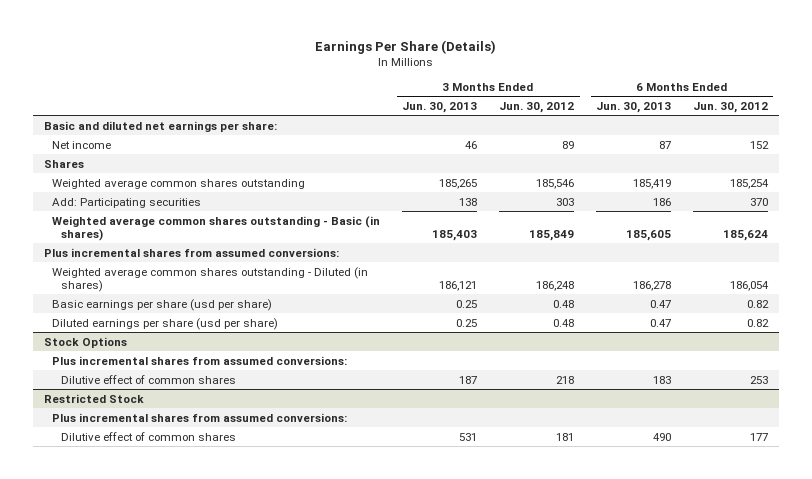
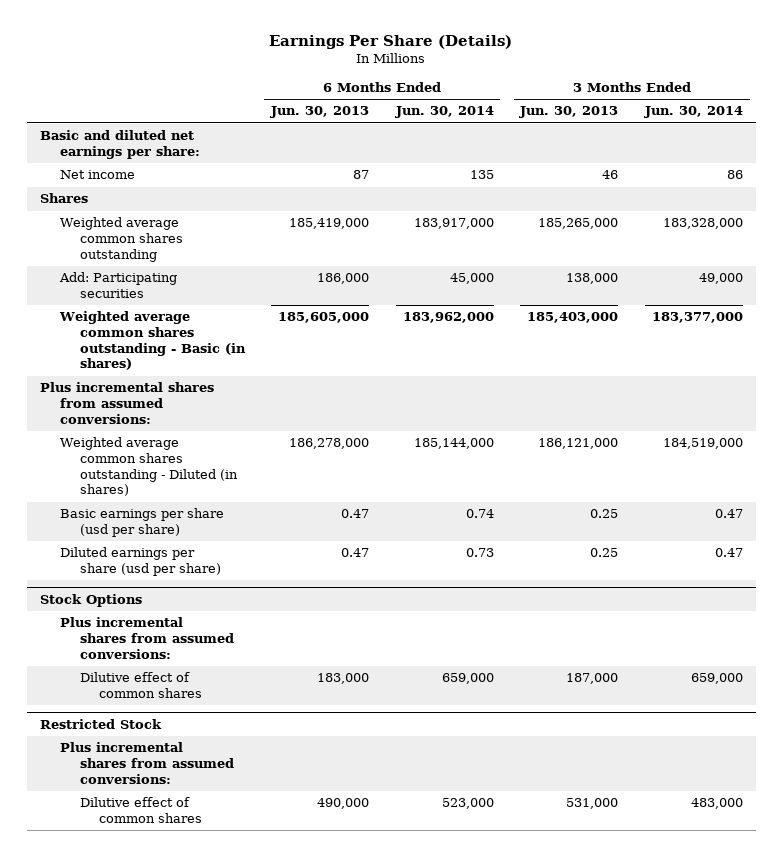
- | 3 Months Ended Jun. 30, 2013 | 3 Months Ended Jun. 30, 2012 | 6 Months Ended Jun. 30, 2013 | 6 Months Ended Jun. 30, 2012
+ | 6 Months Ended Jun. 30, 2013 | 6 Months Ended Jun. 30, 2014 | 3 Months Ended Jun. 30, 2013 | 3 Months Ended Jun. 30, 2014
- Weighted average common shares outstanding | 185,265 | 185,546 | 185,419 | 185,254
- Add: Participating securities | 138 | 303 | 186 | 370
- Weighted average common shares outstanding - Basic (in shares) | 185,403 | 185,849 | 185,605 | 185,624
+ Weighted average common shares outstanding | 185,419,000 | 183,917,000 | 185,265,000 | 183,328,000
+ Add: Participating securities | 186,000 | 45,000 | 138,000 | 49,000
+ Weighted average common shares outstanding - Basic (in shares) | 185,605,000 | 183,962,000 | 185,403,000 | 183,377,000
- Weighted average common shares outstanding - Diluted (in shares) | 186,121 | 186,248 | 186,278 | 186,054
+ Weighted average common shares outstanding - Diluted (in shares) | 186,278,000 | 185,144,000 | 186,121,000 | 184,519,000
@ Stock Options
- Dilutive effect of common shares | 187 | 218 | 183 | 253
+ Dilutive effect of common shares | 183,000 | 659,000 | 187,000 | 659,000
@ Restricted Stock
- Dilutive effect of common shares | 531 | 181 | 490 | 177
+ Dilutive effect of common shares | 490,000 | 523,000 | 531,000 | 483,000

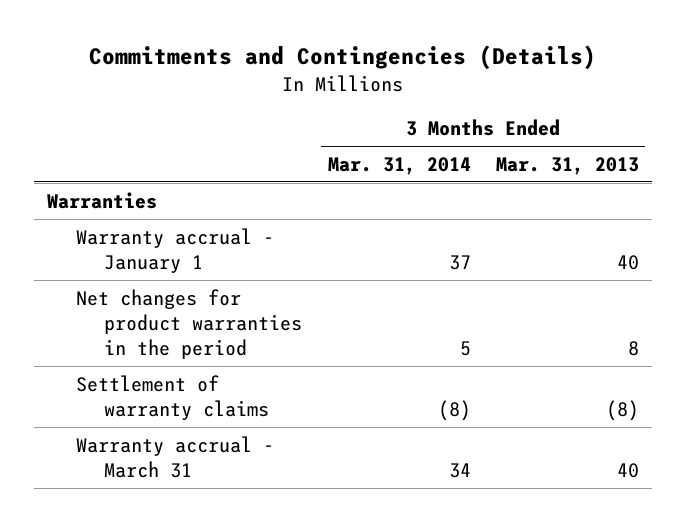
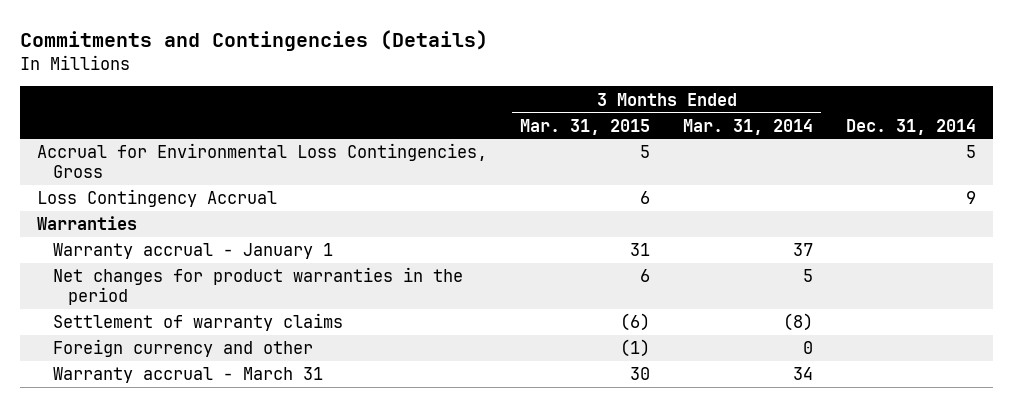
- | 3 Months Ended Mar. 31, 2014 | 3 Months Ended Mar. 31, 2013
+ | 3 Months Ended Mar. 31, 2015 | 3 Months Ended Mar. 31, 2014 | Dec. 31, 2014
+ Accrual for Environmental Loss Contingencies, Gross | 5 | | 5
+ Loss Contingency Accrual | 6 | | 9
+ Foreign currency and other | (1) | 0 |

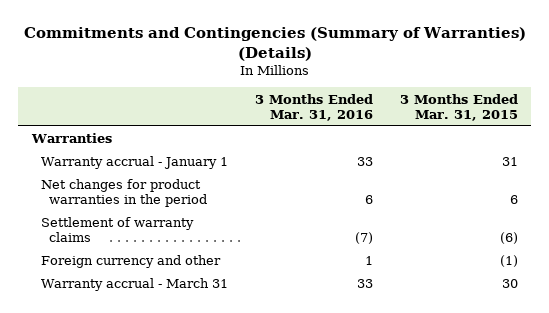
- Commitments and Contingencies (Details)
+ Commitments and Contingencies (Summary of Warranties) (Details)
- | 3 Months Ended Mar. 31, 2015 | 3 Months Ended Mar. 31, 2014 | Dec. 31, 2014
+ | 3 Months Ended Mar. 31, 2016 | 3 Months Ended Mar. 31, 2015
- Accrual for Environmental Loss Contingencies, Gross | 5 | | 5
- Loss Contingency Accrual | 6 | | 9

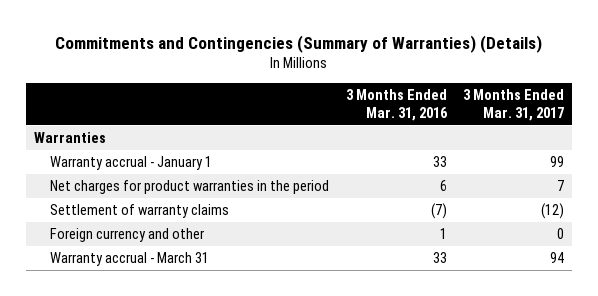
- | 3 Months Ended Mar. 31, 2016 | 3 Months Ended Mar. 31, 2015
+ | 3 Months Ended Mar. 31, 2016 | 3 Months Ended Mar. 31, 2017
- Net changes for product warranties in the period | 6 | 6
+ Net charges for product warranties in the period | 6 | 7

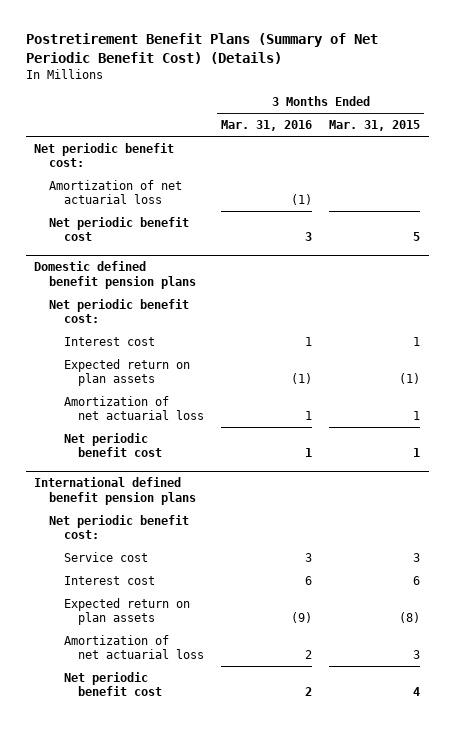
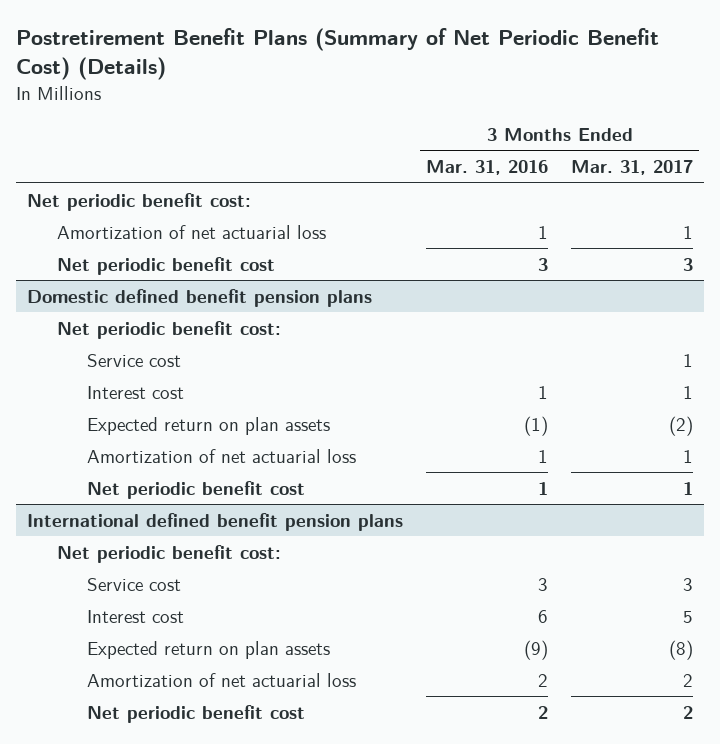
- | 3 Months Ended Mar. 31, 2016 | 3 Months Ended Mar. 31, 2015
+ | 3 Months Ended Mar. 31, 2016 | 3 Months Ended Mar. 31, 2017
- Amortization of net actuarial loss | (1) |
+ Amortization of net actuarial loss | 1 | 1
@ Domestic defined benefit pension plans
+ Service cost | | 1

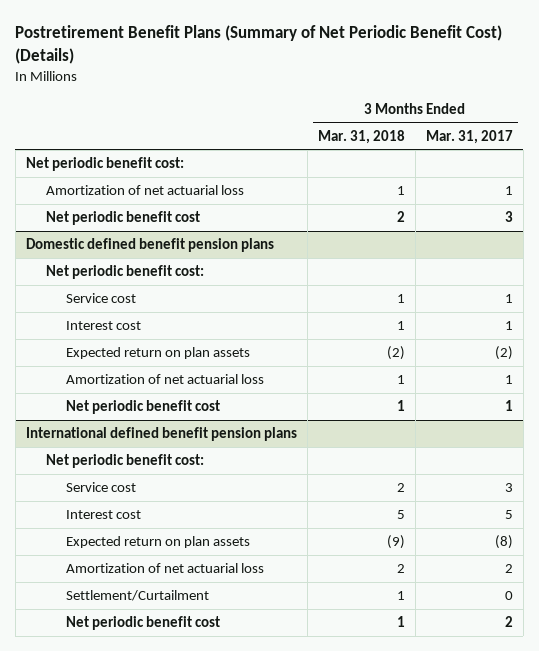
- | 3 Months Ended Mar. 31, 2016 | 3 Months Ended Mar. 31, 2017
+ | 3 Months Ended Mar. 31, 2018 | 3 Months Ended Mar. 31, 2017
@ International defined benefit pension plans
+ Settlement/Curtailment | 1 | 0

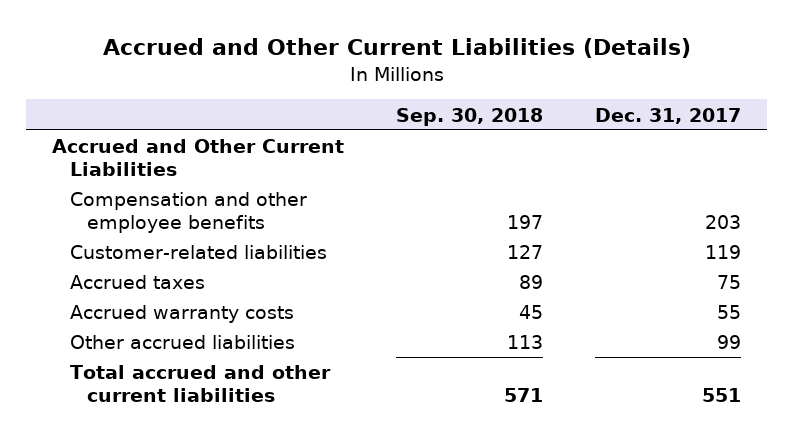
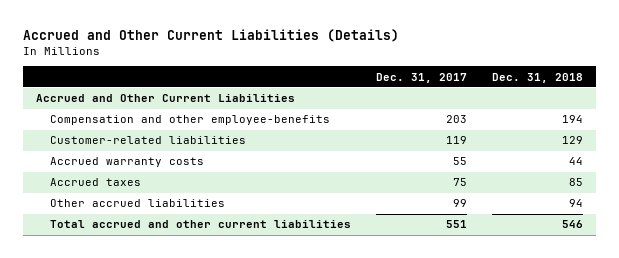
- | Sep. 30, 2018 | Dec. 31, 2017
+ | Dec. 31, 2017 | Dec. 31, 2018
- Compensation and other employee benefits | 197 | 203
+ Compensation and other employee-benefits | 203 | 194
moved down: Accrued taxes | 75 | 85

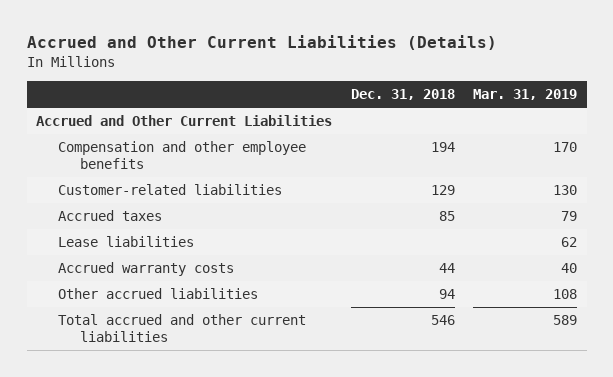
- | Dec. 31, 2017 | Dec. 31, 2018
+ | Dec. 31, 2018 | Mar. 31, 2019
- Compensation and other employee-benefits | 203 | 194
+ Compensation and other employee benefits | 194 | 170
+ Lease liabilities | | 62
moved down: Accrued warranty costs | 44 | 40

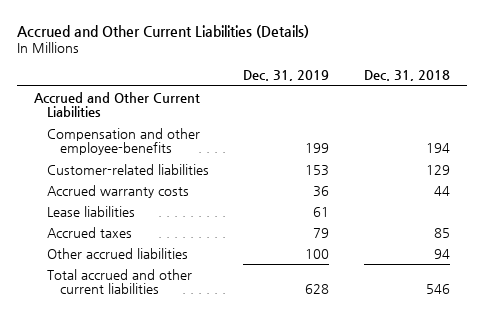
- | Dec. 31, 2018 | Mar. 31, 2019
+ | Dec. 31, 2019 | Dec. 31, 2018
- Compensation and other employee benefits | 194 | 170
+ Compensation and other employee-benefits | 199 | 194
moved down: Lease liabilities | 61 |
moved down: Accrued taxes | 79 | 85

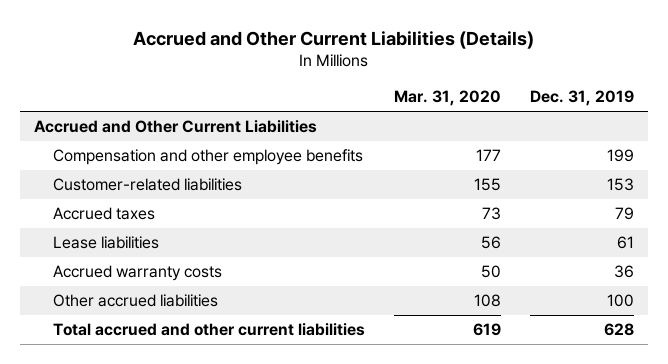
- | Dec. 31, 2019 | Dec. 31, 2018
+ | Mar. 31, 2020 | Dec. 31, 2019
- Compensation and other employee-benefits | 199 | 194
+ Compensation and other employee benefits | 177 | 199
moved down: Lease liabilities | 56 | 61
moved down: Accrued warranty costs | 50 | 36

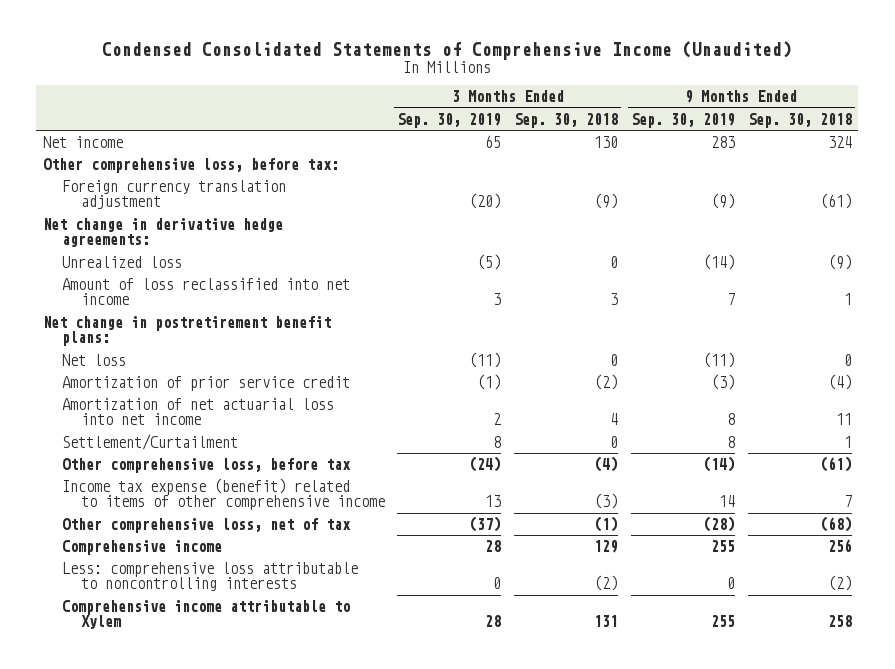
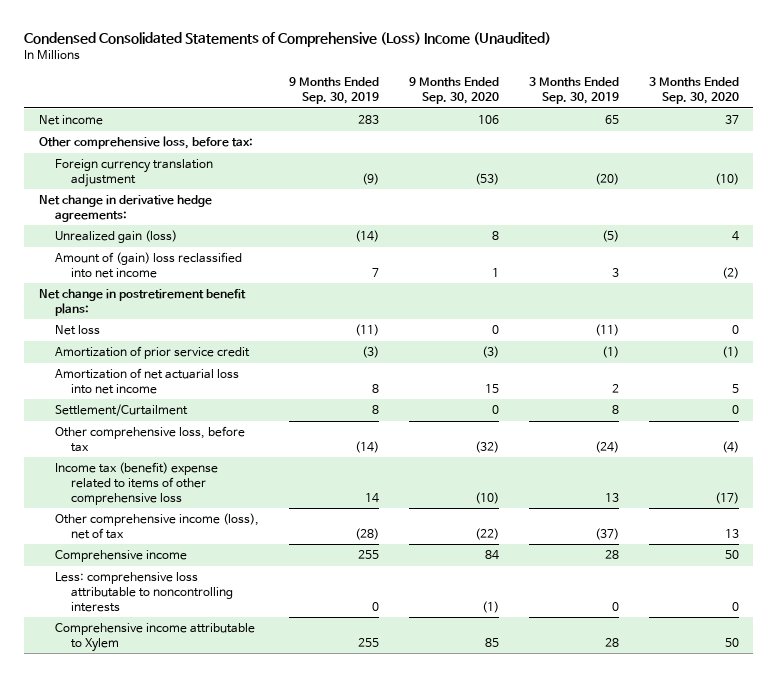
- Condensed Consolidated Statements of Comprehensive Income (Unaudited)
+ Condensed Consolidated Statements of Comprehensive (Loss) Income (Unaudited)
- | 3 Months Ended Sep. 30, 2019 | 3 Months Ended Sep. 30, 2018 | 9 Months Ended Sep. 30, 2019 | 9 Months Ended Sep. 30, 2018
+ | 9 Months Ended Sep. 30, 2019 | 9 Months Ended Sep. 30, 2020 | 3 Months Ended Sep. 30, 2019 | 3 Months Ended Sep. 30, 2020
- Unrealized loss | (5) | 0 | (14) | (9)
- Amount of loss reclassified into net income | 3 | 3 | 7 | 1
+ Unrealized gain (loss) | (14) | 8 | (5) | 4
+ Amount of (gain) loss reclassified into net income | 7 | 1 | 3 | (2)
- Income tax expense (benefit) related to items of other comprehensive income | 13 | (3) | 14 | 7
- Other comprehensive loss, net of tax | (37) | (1) | (28) | (68)
+ Income tax (benefit) expense related to items of other comprehensive loss | 14 | (10) | 13 | (17)
+ Other comprehensive income (loss), net of tax | (28) | (22) | (37) | 13

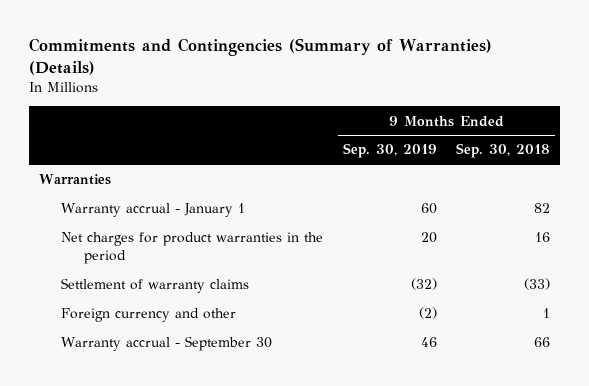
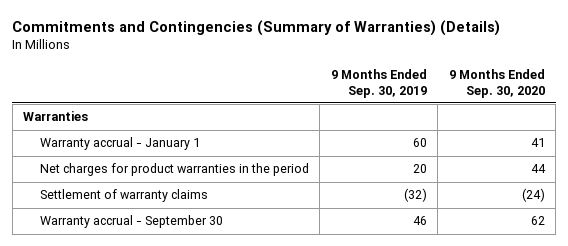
- | 9 Months Ended Sep. 30, 2019 | 9 Months Ended Sep. 30, 2018
+ | 9 Months Ended Sep. 30, 2019 | 9 Months Ended Sep. 30, 2020
- Foreign currency and other | (2) | 1

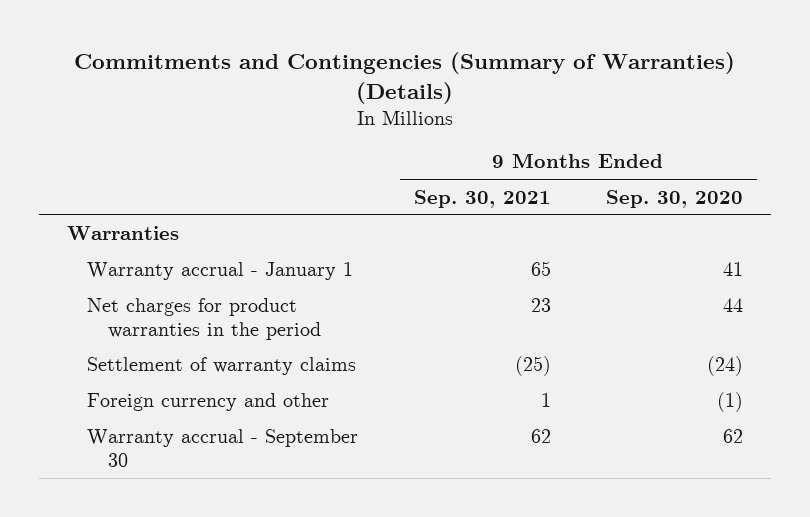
- | 9 Months Ended Sep. 30, 2019 | 9 Months Ended Sep. 30, 2020
+ | 9 Months Ended Sep. 30, 2021 | 9 Months Ended Sep. 30, 2020
+ Foreign currency and other | 1 | (1)

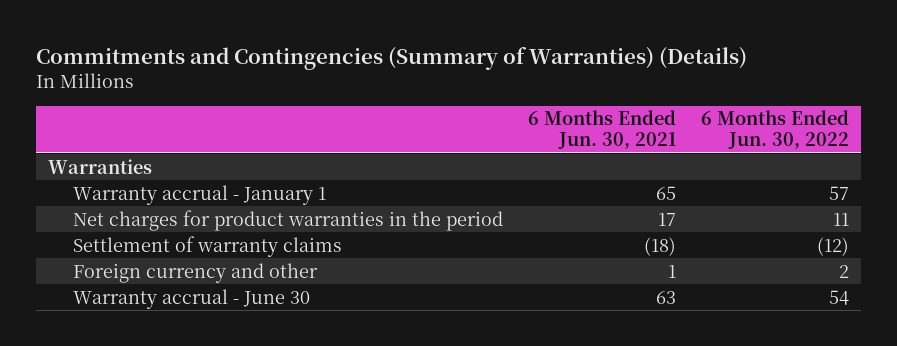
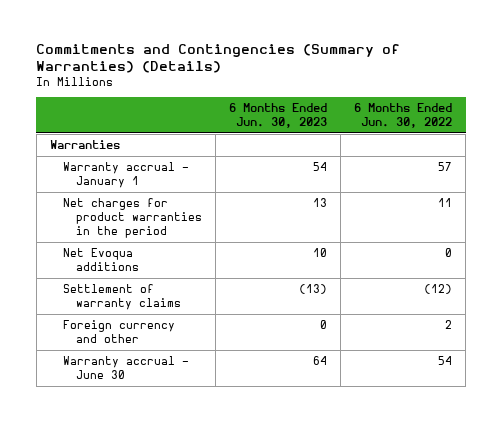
- | 6 Months Ended Jun. 30, 2021 | 6 Months Ended Jun. 30, 2022
+ | 6 Months Ended Jun. 30, 2023 | 6 Months Ended Jun. 30, 2022
+ Net Evoqua additions | 10 | 0

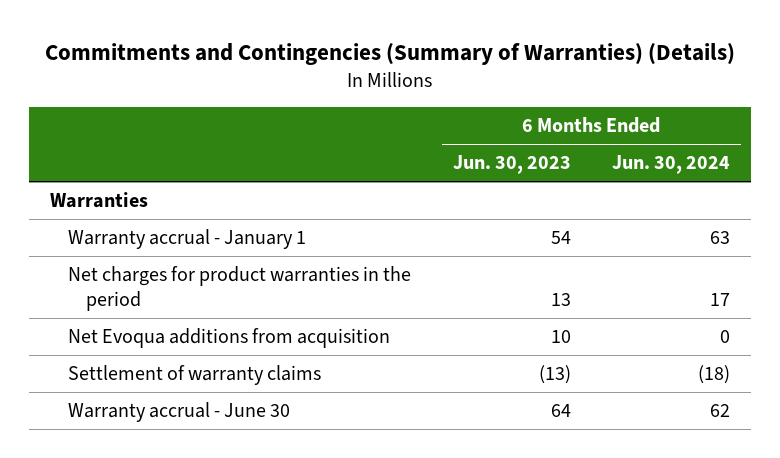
- | 6 Months Ended Jun. 30, 2023 | 6 Months Ended Jun. 30, 2022
+ | 6 Months Ended Jun. 30, 2023 | 6 Months Ended Jun. 30, 2024
- Net Evoqua additions | 10 | 0
+ Net Evoqua additions from acquisition | 10 | 0
- Foreign currency and other | 0 | 2

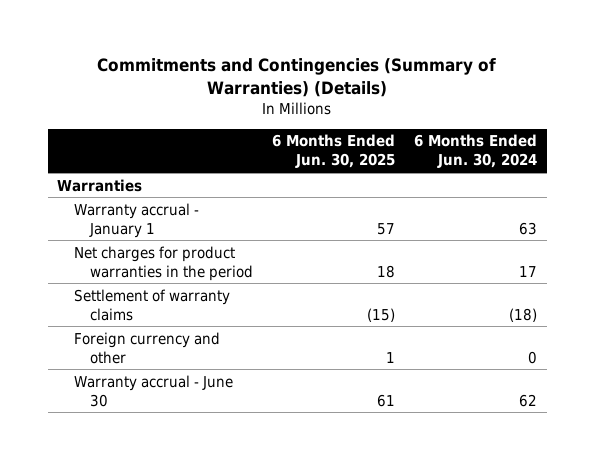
- | 6 Months Ended Jun. 30, 2023 | 6 Months Ended Jun. 30, 2024
+ | 6 Months Ended Jun. 30, 2025 | 6 Months Ended Jun. 30, 2024
- Net Evoqua additions from acquisition | 10 | 0
+ Foreign currency and other | 1 | 0

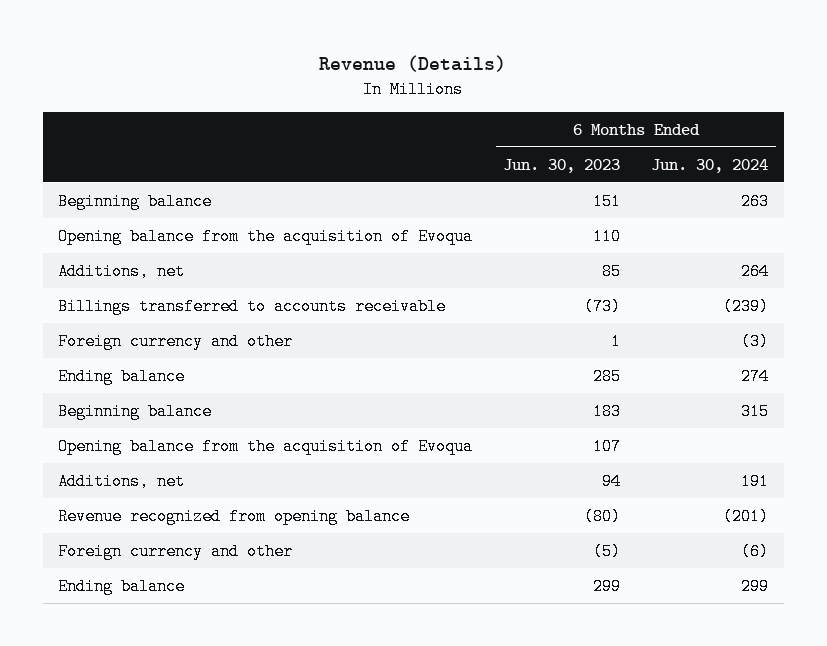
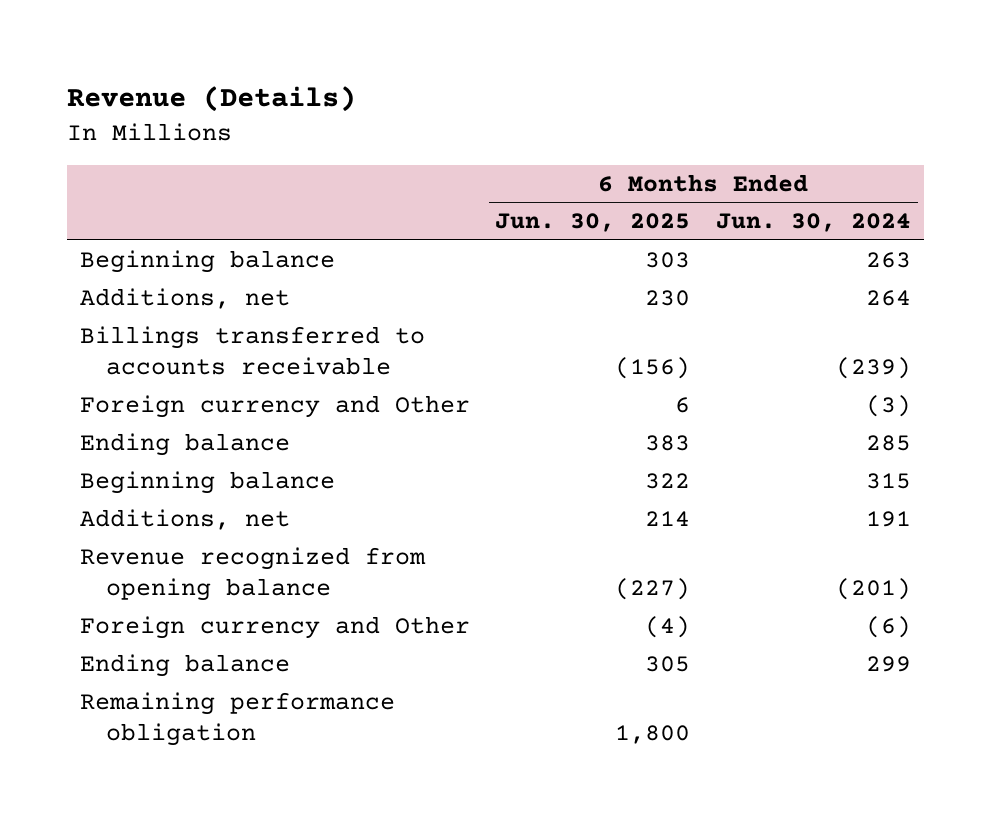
- | 6 Months Ended Jun. 30, 2023 | 6 Months Ended Jun. 30, 2024
+ | 6 Months Ended Jun. 30, 2025 | 6 Months Ended Jun. 30, 2024
- Opening balance from the acquisition of Evoqua | 110 |
- Foreign currency and other | 1 | (3)
- Ending balance | 285 | 274
+ Foreign currency and Other | 6 | (3)
+ Ending balance | 383 | 285
- Opening balance from the acquisition of Evoqua | 107 |
- Foreign currency and other | (5) | (6)
+ Foreign currency and Other | (4) | (6)
+ Remaining performance obligation | 1,800 |

